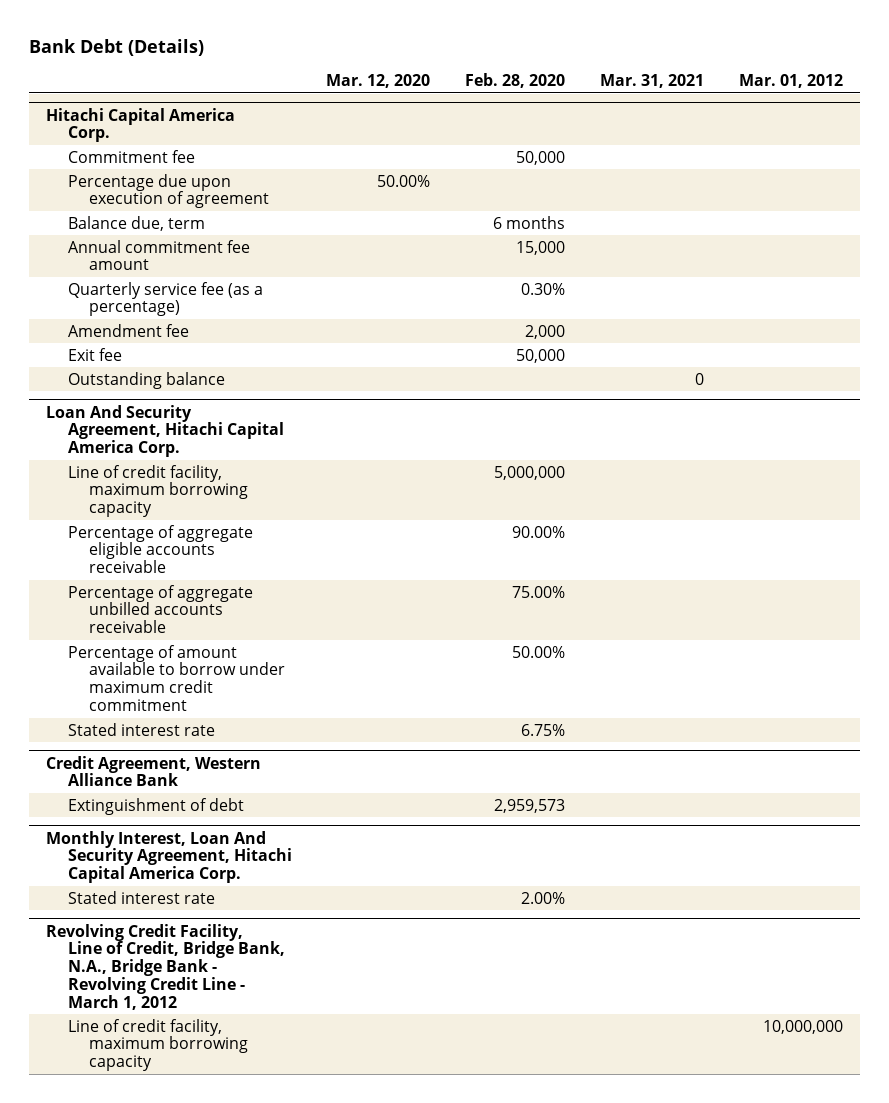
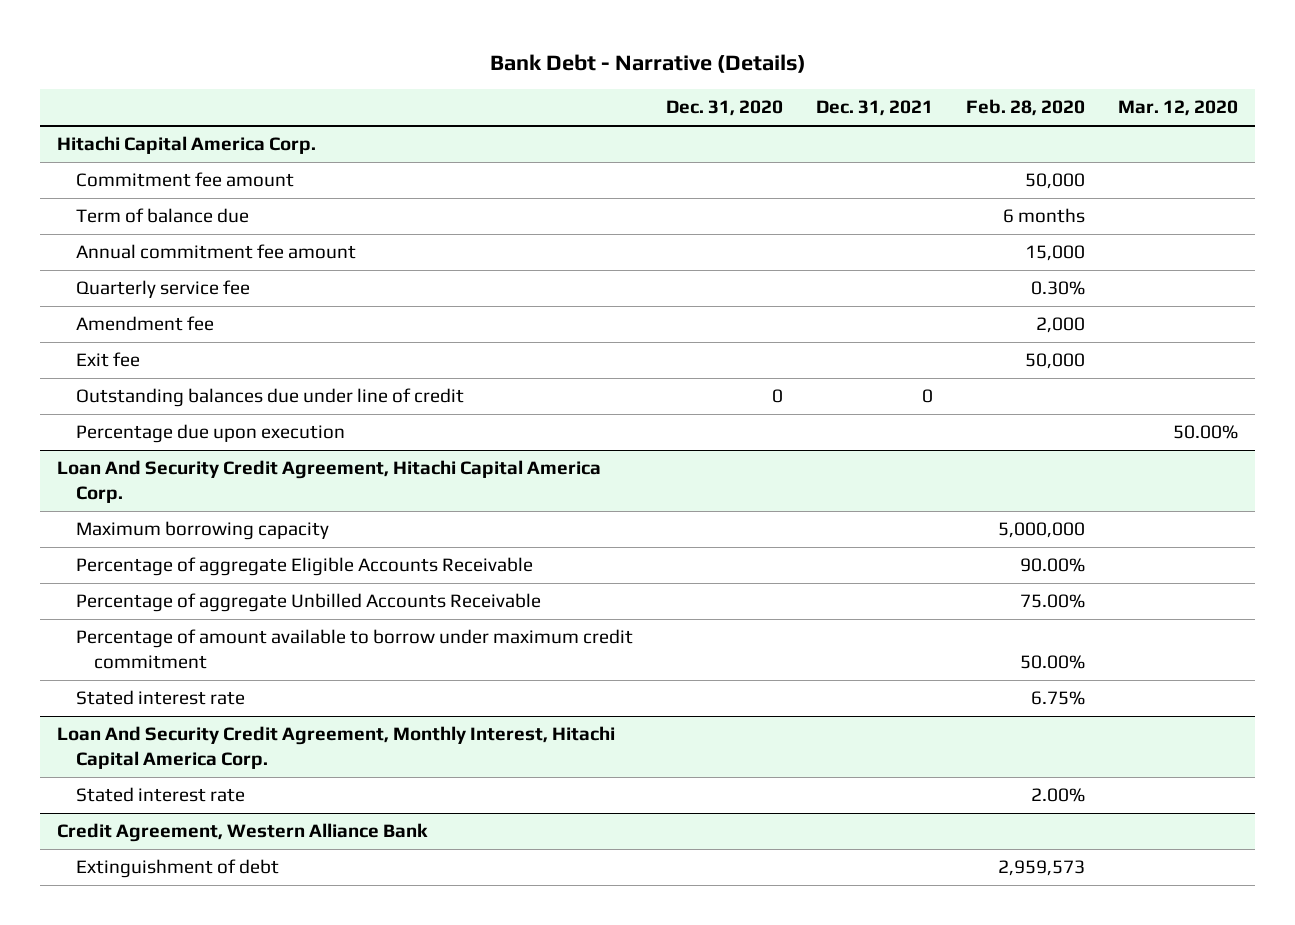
- Bank Debt (Details)
+ Bank Debt - Narrative (Details)
- | Mar. 12, 2020 | Feb. 28, 2020 | Mar. 31, 2021 | Mar. 01, 2012
+ | Dec. 31, 2020 | Dec. 31, 2021 | Feb. 28, 2020 | Mar. 12, 2020
@ Hitachi Capital America Corp.
- Commitment fee | | 50,000 | |
- Percentage due upon execution of agreement | 50.00% | | |
- Balance due, term | | 6 months | |
+ Commitment fee amount | | | 50,000 |
+ Term of balance due | | | 6 months |
- Quarterly service fee (as a percentage) | | 0.30% | |
+ Quarterly service fee | | | 0.30% |
- Outstanding balance | | | 0 |
- Loan And Security Agreement, Hitachi Capital America Corp.
- Line of credit facility, maximum borrowing capacity | | 5,000,000 | |
- Percentage of aggregate eligible accounts receivable | | 90.00% | |
- Percentage of aggregate unbilled accounts receivable | | 75.00% | |
@ Hitachi Capital America Corp.
+ Outstanding balances due under line of credit | 0 | 0 | |
+ Percentage due upon execution | | | | 50.00%
+ Loan And Security Credit Agreement, Hitachi Capital America Corp.
+ Maximum borrowing capacity | | | 5,000,000 |
+ Percentage of aggregate Eligible Accounts Receivable | | | 90.00% |
+ Percentage of aggregate Unbilled Accounts Receivable | | | 75.00% |
+ Loan And Security Credit Agreement, Monthly Interest, Hitachi Capital America Corp.
+ Stated interest rate | | | 2.00% |
- Monthly Interest, Loan And Security Agreement, Hitachi Capital America Corp.
- Stated interest rate | | 2.00% | |
- Revolving Credit Facility, Line of Credit, Bridge Bank, N.A., Bridge Bank - Revolving Credit Line - March 1, 2012
- Line of credit facility, maximum borrowing capacity | | | | 10,000,000

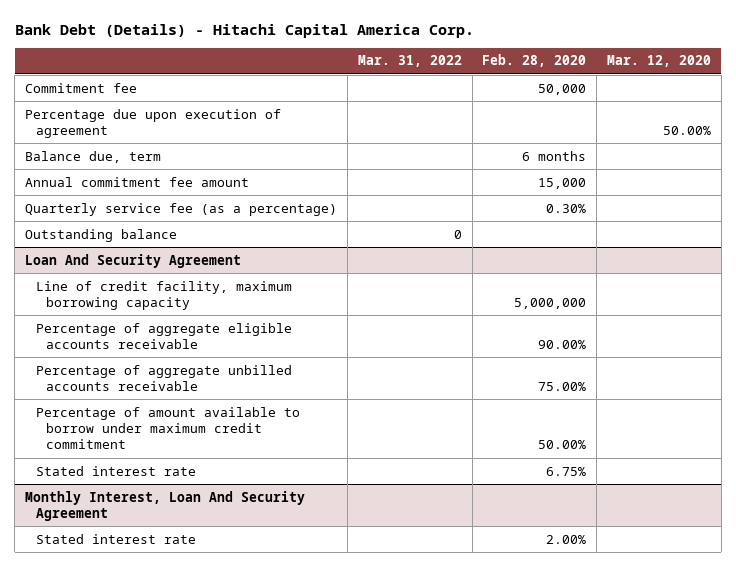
- Bank Debt - Narrative (Details)
+ Bank Debt (Details) - Hitachi Capital America Corp.
- | Dec. 31, 2020 | Dec. 31, 2021 | Feb. 28, 2020 | Mar. 12, 2020
+ | Mar. 31, 2022 | Feb. 28, 2020 | Mar. 12, 2020
- Hitachi Capital America Corp.
- Commitment fee amount | | | 50,000 |
- Term of balance due | | | 6 months |
+ Commitment fee | | 50,000 |
+ Percentage due upon execution of agreement | | | 50.00%
+ Balance due, term | | 6 months |
- Quarterly service fee | | | 0.30% |
- Amendment fee | | | 2,000 |
- Exit fee | | | 50,000 |
- Outstanding balances due under line of credit | 0 | 0 | |
- Percentage due upon execution | | | | 50.00%
- Loan And Security Credit Agreement, Hitachi Capital America Corp.
- Maximum borrowing capacity | | | 5,000,000 |
- Percentage of aggregate Eligible Accounts Receivable | | | 90.00% |
- Percentage of aggregate Unbilled Accounts Receivable | | | 75.00% |
+ Quarterly service fee (as a percentage) | | 0.30% |
+ Outstanding balance | 0 | |
+ Loan And Security Agreement
+ Line of credit facility, maximum borrowing capacity | | 5,000,000 |
+ Percentage of aggregate eligible accounts receivable | | 90.00% |
+ Percentage of aggregate unbilled accounts receivable | | 75.00% |
- Loan And Security Credit Agreement, Monthly Interest, Hitachi Capital America Corp.
+ Monthly Interest, Loan And Security Agreement
- Credit Agreement, Western Alliance Bank
- Extinguishment of debt | | | 2,959,573 |

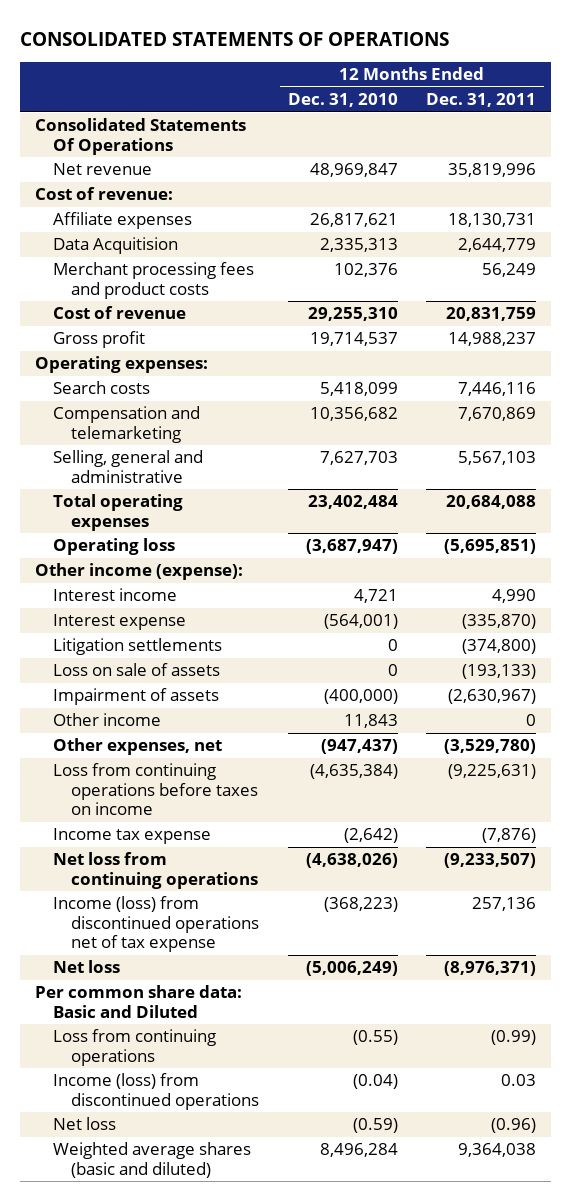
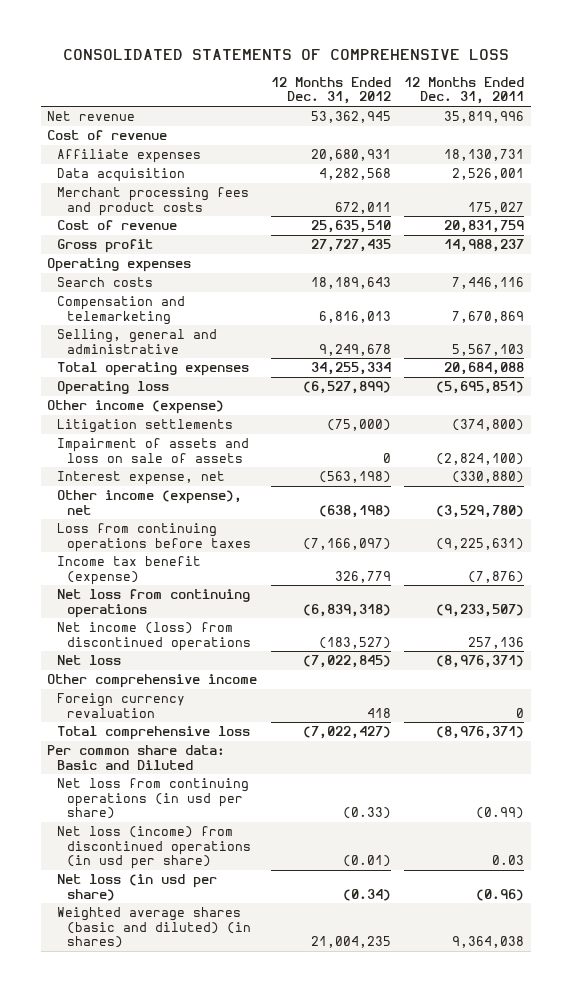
- CONSOLIDATED STATEMENTS OF OPERATIONS
+ CONSOLIDATED STATEMENTS OF COMPREHENSIVE LOSS
- | 12 Months Ended Dec. 31, 2010 | 12 Months Ended Dec. 31, 2011
+ | 12 Months Ended Dec. 31, 2012 | 12 Months Ended Dec. 31, 2011
- Consolidated Statements Of Operations
- Cost of revenue:
+ Cost of revenue
- Data Acquitision | 2,335,313 | 2,644,779
- Merchant processing fees and product costs | 102,376 | 56,249
+ Data acquisition | 4,282,568 | 2,526,001
+ Merchant processing fees and product costs | 672,011 | 175,027
- Operating expenses:
+ Operating expenses
- Other income (expense):
- Interest income | 4,721 | 4,990
- Interest expense | (564,001) | (335,870)
+ Other income (expense)
- Loss on sale of assets | 0 | (193,133)
- Impairment of assets | (400,000) | (2,630,967)
- Other income | 11,843 | 0
- Other expenses, net | (947,437) | (3,529,780)
- Loss from continuing operations before taxes on income | (4,635,384) | (9,225,631)
- Income tax expense | (2,642) | (7,876)
+ Impairment of assets and loss on sale of assets | 0 | (2,824,100)
+ Interest expense, net | (563,198) | (330,880)
+ Other income (expense), net | (638,198) | (3,529,780)
+ Loss from continuing operations before taxes | (7,166,097) | (9,225,631)
+ Income tax benefit (expense) | 326,779 | (7,876)
- Income (loss) from discontinued operations net of tax expense | (368,223) | 257,136
+ Net income (loss) from discontinued operations | (183,527) | 257,136
+ Other comprehensive income
+ Foreign currency revaluation | 418 | 0
+ Total comprehensive loss | (7,022,427) | (8,976,371)
- Loss from continuing operations | (0.55) | (0.99)
- Income (loss) from discontinued operations | (0.04) | 0.03
- Net loss | (0.59) | (0.96)
- Weighted average shares (basic and diluted) | 8,496,284 | 9,364,038
+ Net loss from continuing operations (in usd per share) | (0.33) | (0.99)
+ Net loss (income) from discontinued operations (in usd per share) | (0.01) | 0.03
+ Net loss (in usd per share) | (0.34) | (0.96)
+ Weighted average shares (basic and diluted) (in shares) | 21,004,235 | 9,364,038

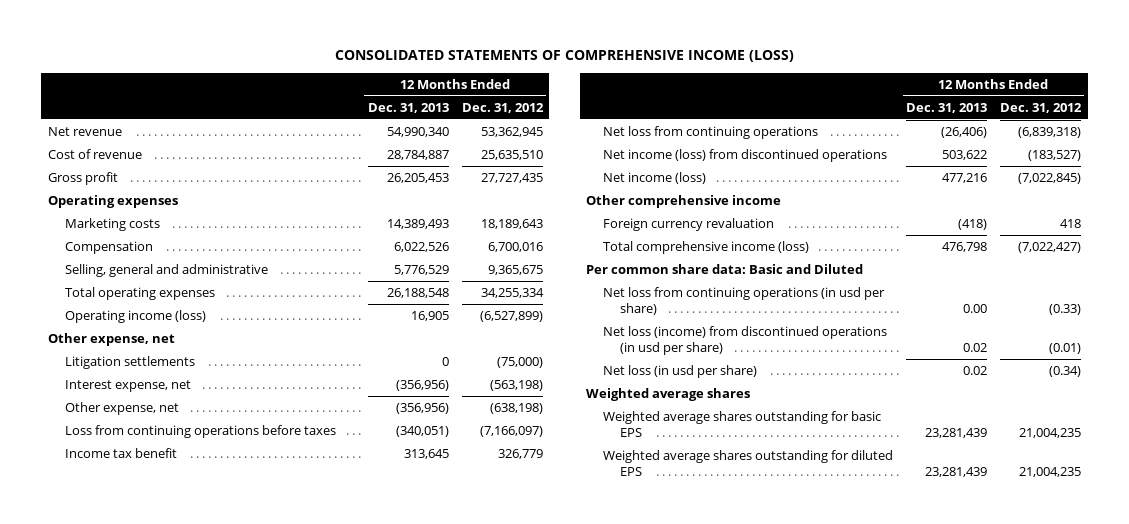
- CONSOLIDATED STATEMENTS OF COMPREHENSIVE LOSS
+ CONSOLIDATED STATEMENTS OF COMPREHENSIVE INCOME (LOSS)
- | 12 Months Ended Dec. 31, 2012 | 12 Months Ended Dec. 31, 2011
+ | 12 Months Ended Dec. 31, 2013 | 12 Months Ended Dec. 31, 2012
- Cost of revenue
- Affiliate expenses | 20,680,931 | 18,130,731
- Data acquisition | 4,282,568 | 2,526,001
- Merchant processing fees and product costs | 672,011 | 175,027
- Search costs | 18,189,643 | 7,446,116
- Compensation and telemarketing | 6,816,013 | 7,670,869
- Selling, general and administrative | 9,249,678 | 5,567,103
+ Marketing costs | 14,389,493 | 18,189,643
+ Compensation | 6,022,526 | 6,700,016
+ Selling, general and administrative | 5,776,529 | 9,365,675
- Operating loss | (6,527,899) | (5,695,851)
- Other income (expense)
+ Operating income (loss) | 16,905 | (6,527,899)
+ Other expense, net
- Impairment of assets and loss on sale of assets | 0 | (2,824,100)
- Other income (expense), net | (638,198) | (3,529,780)
+ Other expense, net | (356,956) | (638,198)
- Income tax benefit (expense) | 326,779 | (7,876)
+ Income tax benefit | 313,645 | 326,779
- Net loss | (7,022,845) | (8,976,371)
+ Net income (loss) | 477,216 | (7,022,845)
- Total comprehensive loss | (7,022,427) | (8,976,371)
+ Total comprehensive income (loss) | 476,798 | (7,022,427)
- Weighted average shares (basic and diluted) (in shares) | 21,004,235 | 9,364,038
+ Weighted average shares
+ Weighted average shares outstanding for basic EPS | 23,281,439 | 21,004,235
+ Weighted average shares outstanding for diluted EPS | 23,281,439 | 21,004,235

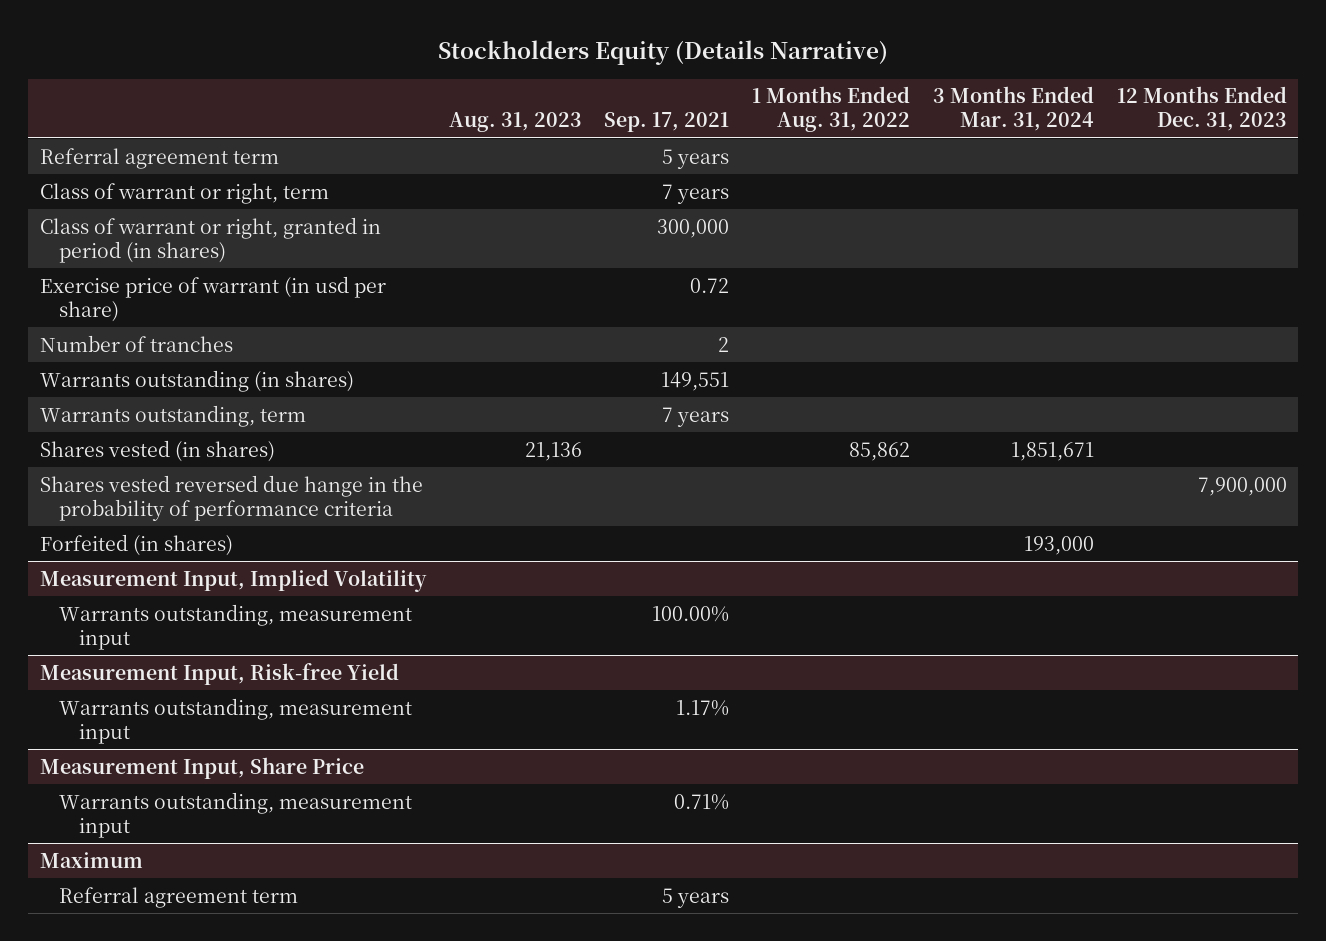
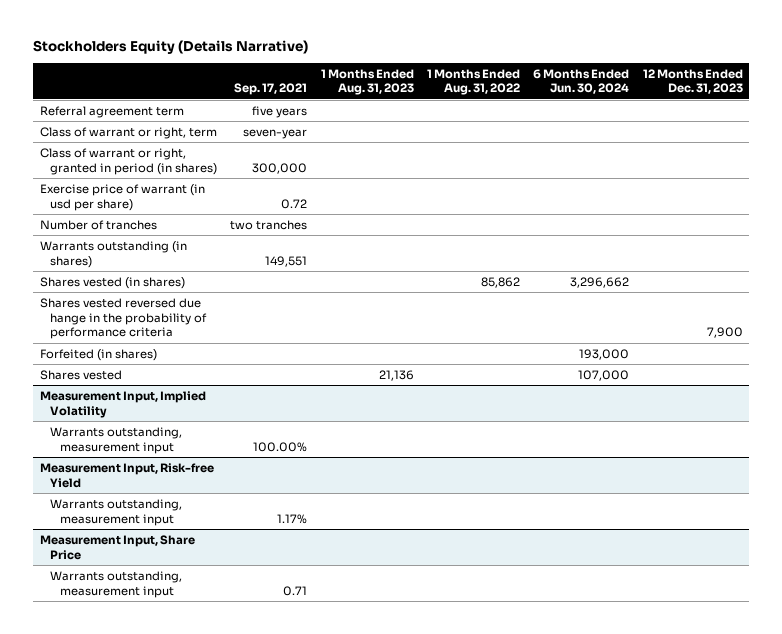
- | Aug. 31, 2023 | Sep. 17, 2021 | 1 Months Ended Aug. 31, 2022 | 3 Months Ended Mar. 31, 2024 | 12 Months Ended Dec. 31, 2023
+ | Sep. 17, 2021 | 1 Months Ended Aug. 31, 2023 | 1 Months Ended Aug. 31, 2022 | 6 Months Ended Jun. 30, 2024 | 12 Months Ended Dec. 31, 2023
- Referral agreement term | | 5 years | | |
- Class of warrant or right, term | | 7 years | | |
+ Referral agreement term | five years | | | |
+ Class of warrant or right, term | seven-year | | | |
- Number of tranches | | 2 | | |
+ Number of tranches | two tranches | | | |
- Warrants outstanding, term | | 7 years | | |
- Shares vested reversed due hange in the probability of performance criteria | | | | | 7,900,000
+ Shares vested reversed due hange in the probability of performance criteria | | | | | 7,900
+ Shares vested | | 21,136 | | 107,000 |
@ Measurement Input, Share Price
- Warrants outstanding, measurement input | | 0.71% | | |
- Maximum
- Referral agreement term | | 5 years | | |
@ Measurement Input, Share Price
+ Warrants outstanding, measurement input | 0.71 | | | |

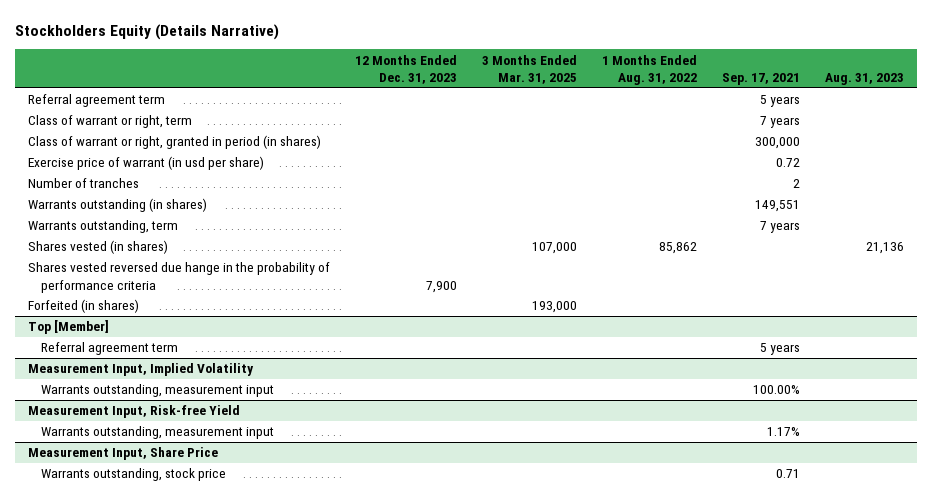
- | Sep. 17, 2021 | 1 Months Ended Aug. 31, 2023 | 1 Months Ended Aug. 31, 2022 | 6 Months Ended Jun. 30, 2024 | 12 Months Ended Dec. 31, 2023
+ | 12 Months Ended Dec. 31, 2023 | 3 Months Ended Mar. 31, 2025 | 1 Months Ended Aug. 31, 2022 | Sep. 17, 2021 | Aug. 31, 2023
- Referral agreement term | five years | | | |
- Class of warrant or right, term | seven-year | | | |
+ Referral agreement term | | | | 5 years |
+ Class of warrant or right, term | | | | 7 years |
- Number of tranches | two tranches | | | |
+ Number of tranches | | | | 2 |
+ Warrants outstanding, term | | | | 7 years |
- Shares vested | | 21,136 | | 107,000 |
+ Top [Member]
+ Referral agreement term | | | | 5 years |
@ Measurement Input, Share Price
- Warrants outstanding, measurement input | 0.71 | | | |
+ Warrants outstanding, stock price | | | | 0.71 |

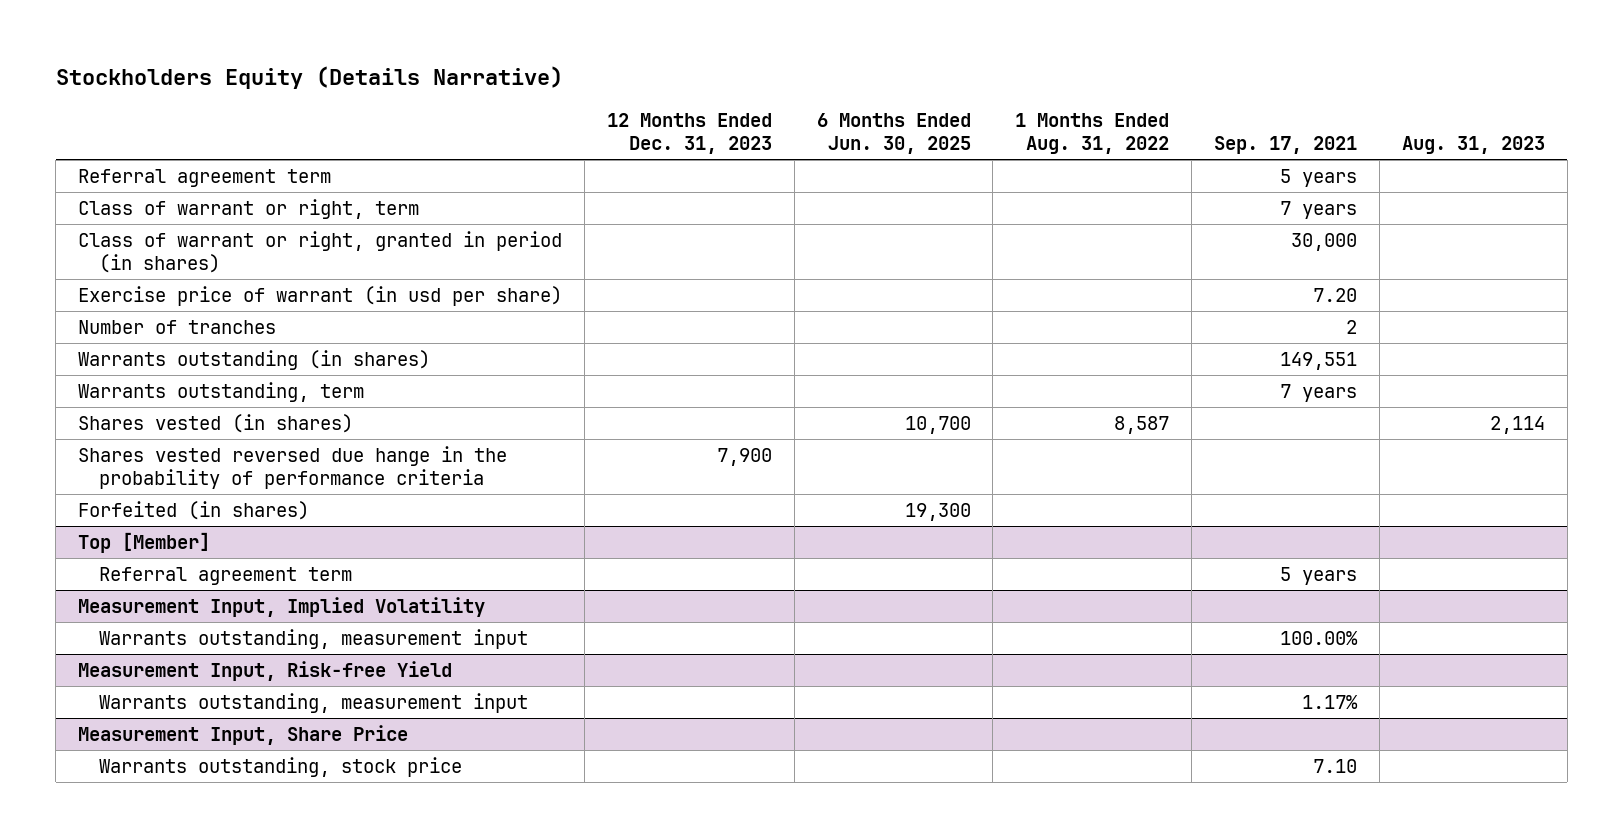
- | 12 Months Ended Dec. 31, 2023 | 3 Months Ended Mar. 31, 2025 | 1 Months Ended Aug. 31, 2022 | Sep. 17, 2021 | Aug. 31, 2023
+ | 12 Months Ended Dec. 31, 2023 | 6 Months Ended Jun. 30, 2025 | 1 Months Ended Aug. 31, 2022 | Sep. 17, 2021 | Aug. 31, 2023
- Class of warrant or right, granted in period (in shares) | | | | 300,000 |
- Exercise price of warrant (in usd per share) | | | | 0.72 |
+ Class of warrant or right, granted in period (in shares) | | | | 30,000 |
+ Exercise price of warrant (in usd per share) | | | | 7.20 |
- Shares vested (in shares) | | 107,000 | 85,862 | | 21,136
+ Shares vested (in shares) | | 10,700 | 8,587 | | 2,114
@ Measurement Input, Share Price
- Warrants outstanding, stock price | | | | 0.71 |
+ Warrants outstanding, stock price | | | | 7.10 |

